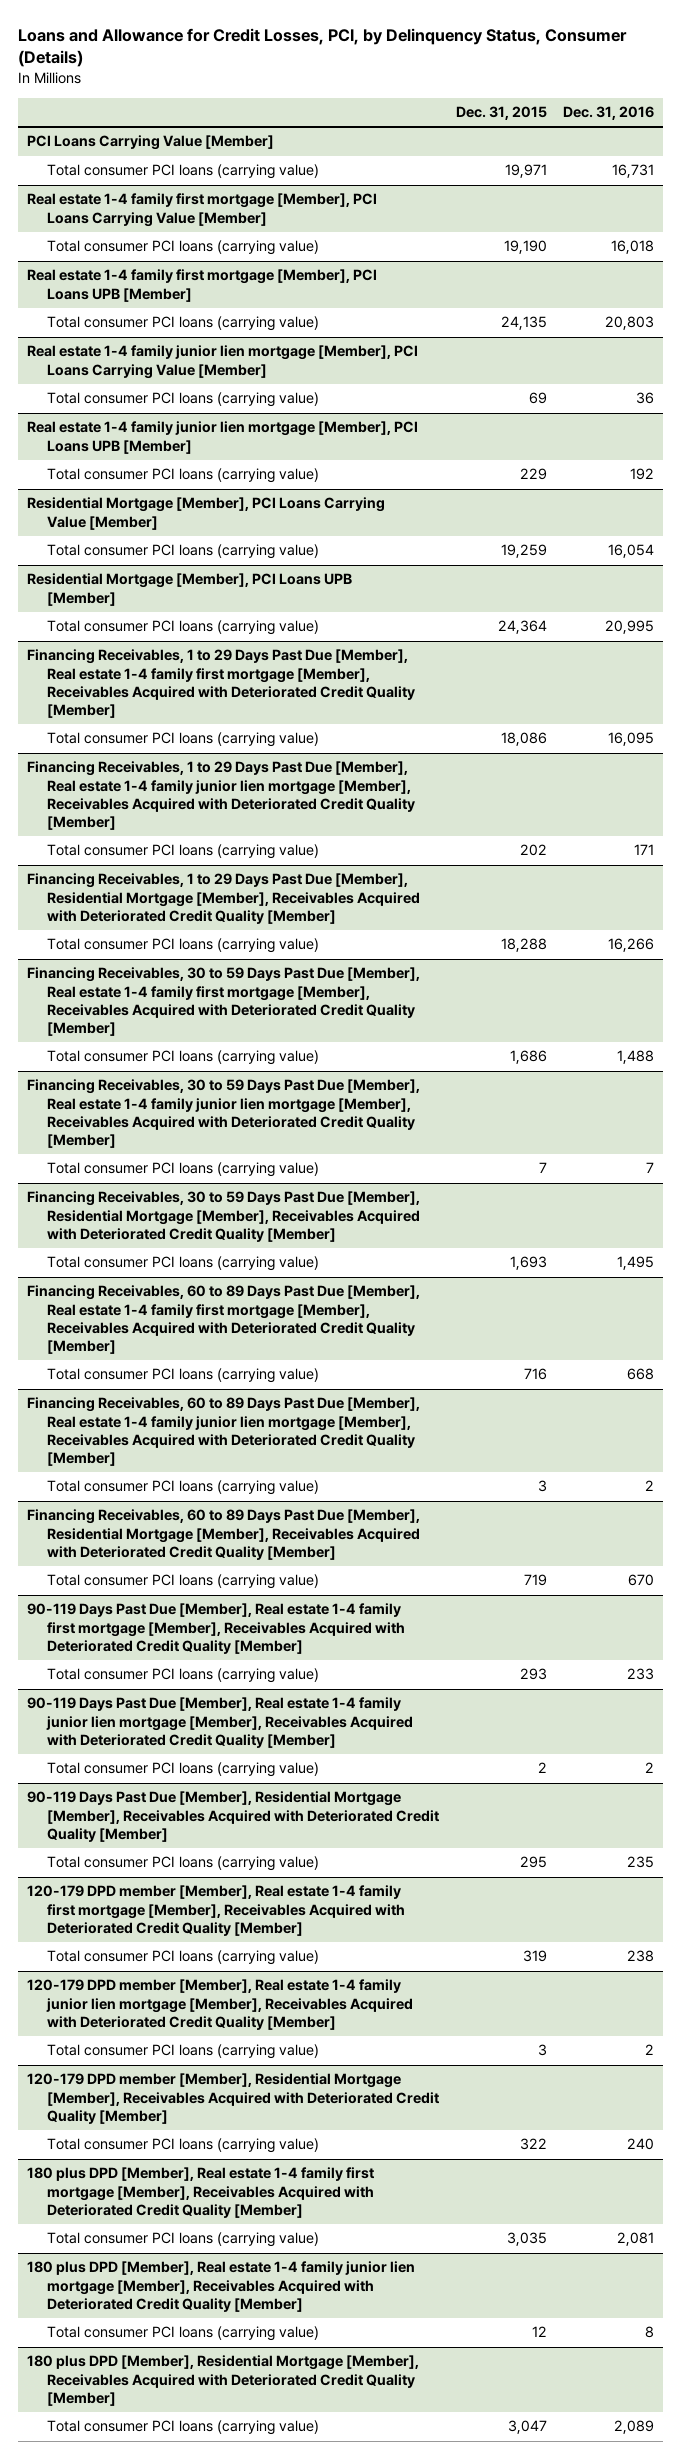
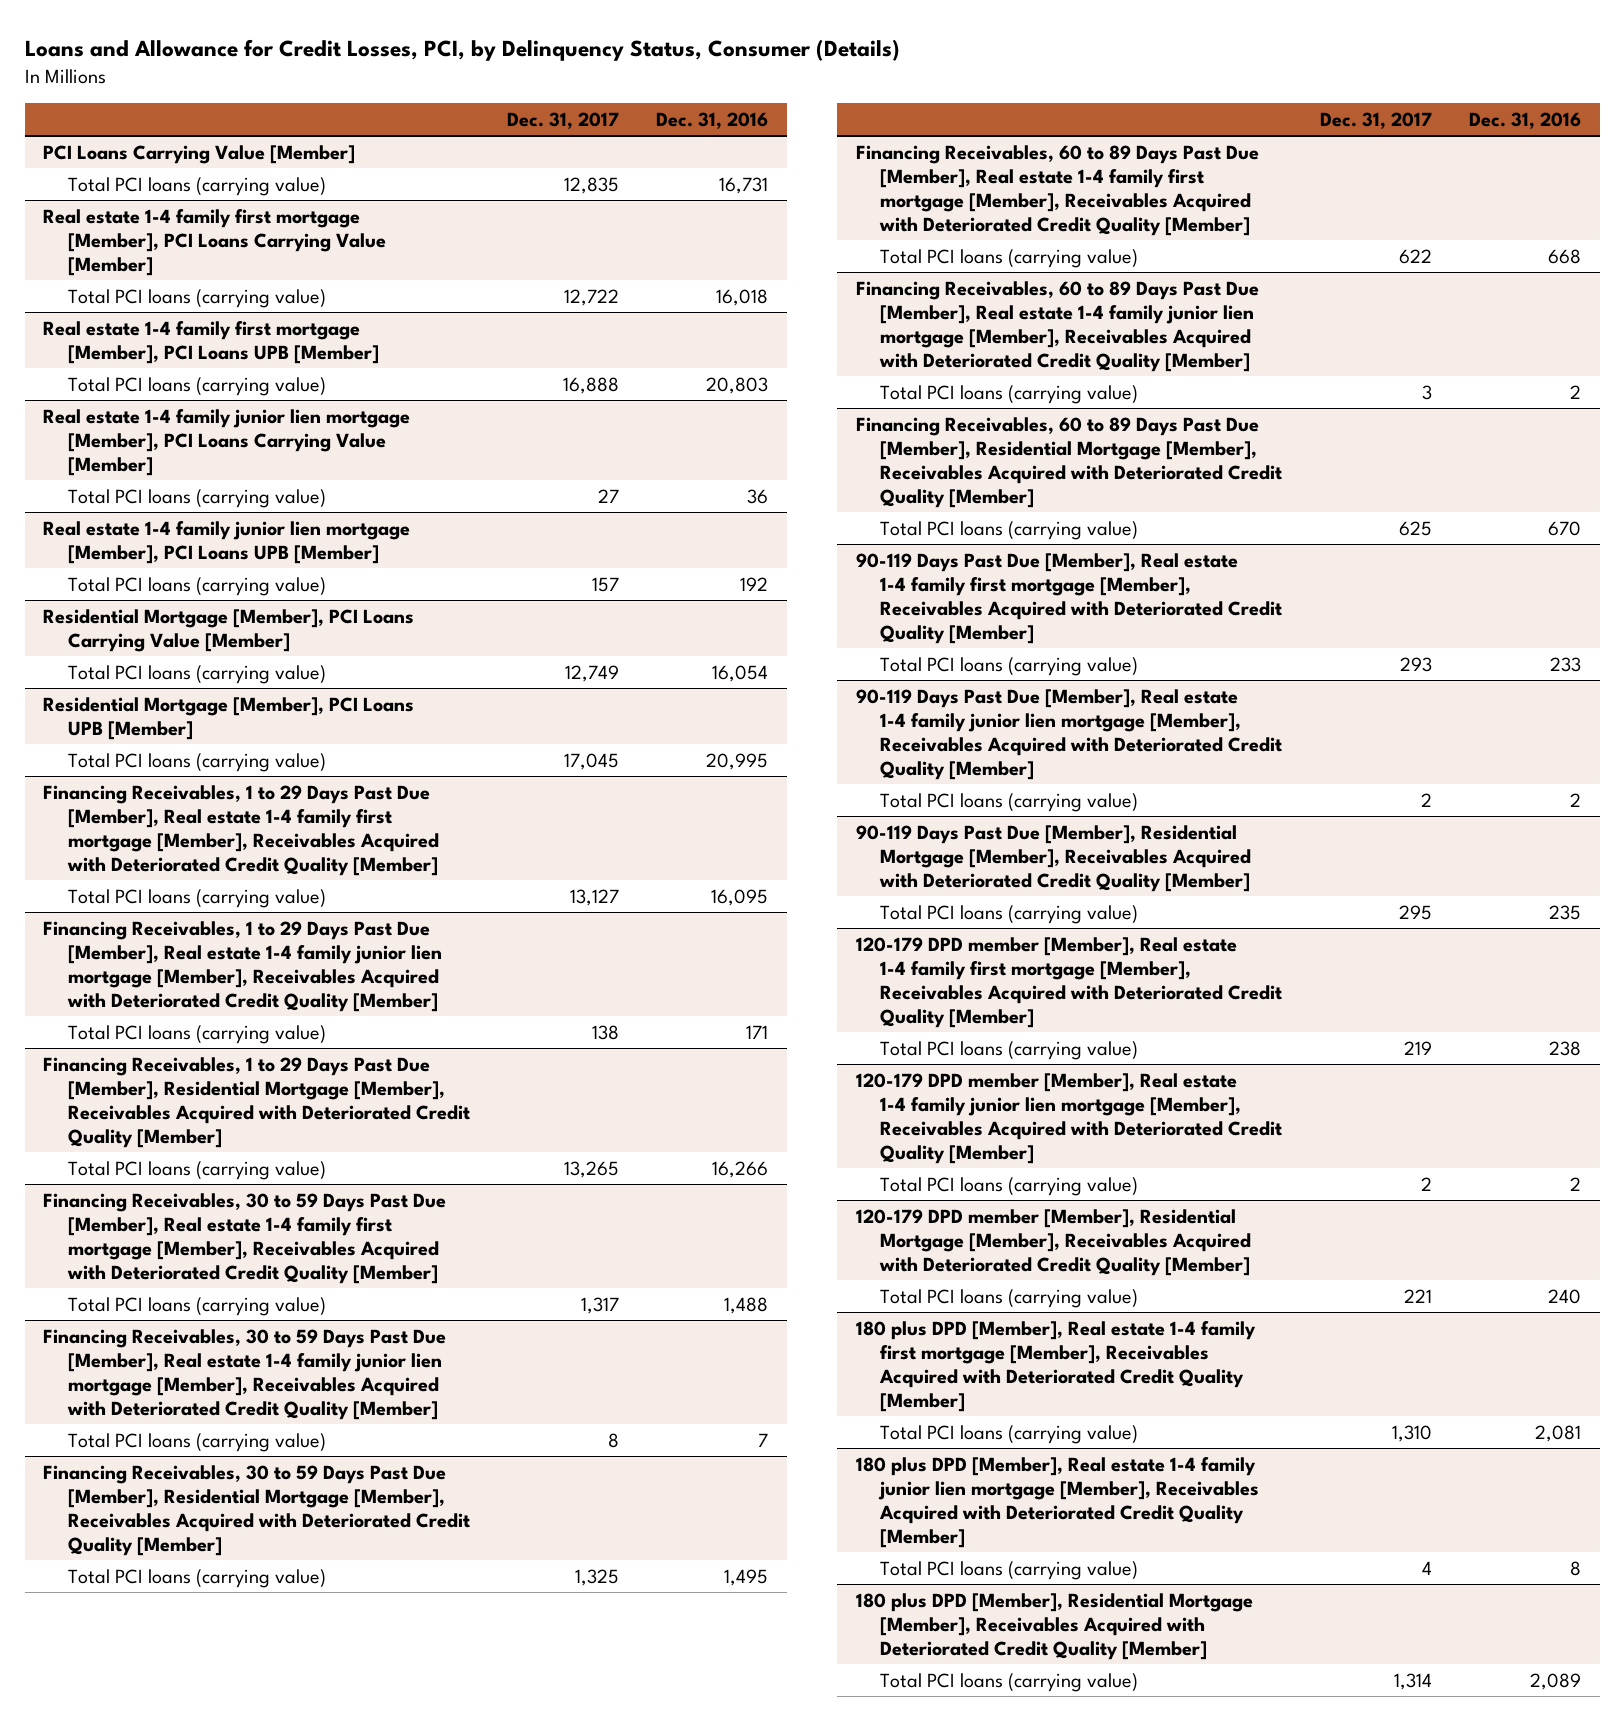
- | Dec. 31, 2015 | Dec. 31, 2016
+ | Dec. 31, 2017 | Dec. 31, 2016
@ PCI Loans Carrying Value [Member]
- Total consumer PCI loans (carrying value) | 19,971 | 16,731
+ Total PCI loans (carrying value) | 12,835 | 16,731
@ Real estate 1-4 family first mortgage [Member], PCI Loans Carrying Value [Member]
- Total consumer PCI loans (carrying value) | 19,190 | 16,018
+ Total PCI loans (carrying value) | 12,722 | 16,018
@ Real estate 1-4 family first mortgage [Member], PCI Loans UPB [Member]
- Total consumer PCI loans (carrying value) | 24,135 | 20,803
+ Total PCI loans (carrying value) | 16,888 | 20,803
@ Real estate 1-4 family junior lien mortgage [Member], PCI Loans Carrying Value [Member]
- Total consumer PCI loans (carrying value) | 69 | 36
+ Total PCI loans (carrying value) | 27 | 36
@ Real estate 1-4 family junior lien mortgage [Member], PCI Loans UPB [Member]
- Total consumer PCI loans (carrying value) | 229 | 192
+ Total PCI loans (carrying value) | 157 | 192
@ Residential Mortgage [Member], PCI Loans Carrying Value [Member]
- Total consumer PCI loans (carrying value) | 19,259 | 16,054
+ Total PCI loans (carrying value) | 12,749 | 16,054
@ Residential Mortgage [Member], PCI Loans UPB [Member]
- Total consumer PCI loans (carrying value) | 24,364 | 20,995
+ Total PCI loans (carrying value) | 17,045 | 20,995
@ Financing Receivables, 1 to 29 Days Past Due [Member], Real estate 1-4 family first mortgage [Member], Receivables Acquired with Deteriorated Credit Quality [Member]
- Total consumer PCI loans (carrying value) | 18,086 | 16,095
+ Total PCI loans (carrying value) | 13,127 | 16,095
@ Financing Receivables, 1 to 29 Days Past Due [Member], Real estate 1-4 family junior lien mortgage [Member], Receivables Acquired with Deteriorated Credit Quality [Member]
- Total consumer PCI loans (carrying value) | 202 | 171
+ Total PCI loans (carrying value) | 138 | 171
@ Financing Receivables, 1 to 29 Days Past Due [Member], Residential Mortgage [Member], Receivables Acquired with Deteriorated Credit Quality [Member]
- Total consumer PCI loans (carrying value) | 18,288 | 16,266
+ Total PCI loans (carrying value) | 13,265 | 16,266
@ Financing Receivables, 30 to 59 Days Past Due [Member], Real estate 1-4 family first mortgage [Member], Receivables Acquired with Deteriorated Credit Quality [Member]
- Total consumer PCI loans (carrying value) | 1,686 | 1,488
+ Total PCI loans (carrying value) | 1,317 | 1,488
@ Financing Receivables, 30 to 59 Days Past Due [Member], Real estate 1-4 family junior lien mortgage [Member], Receivables Acquired with Deteriorated Credit Quality [Member]
- Total consumer PCI loans (carrying value) | 7 | 7
+ Total PCI loans (carrying value) | 8 | 7
@ Financing Receivables, 30 to 59 Days Past Due [Member], Residential Mortgage [Member], Receivables Acquired with Deteriorated Credit Quality [Member]
- Total consumer PCI loans (carrying value) | 1,693 | 1,495
+ Total PCI loans (carrying value) | 1,325 | 1,495
@ Financing Receivables, 60 to 89 Days Past Due [Member], Real estate 1-4 family first mortgage [Member], Receivables Acquired with Deteriorated Credit Quality [Member]
- Total consumer PCI loans (carrying value) | 716 | 668
+ Total PCI loans (carrying value) | 622 | 668
@ Financing Receivables, 60 to 89 Days Past Due [Member], Real estate 1-4 family junior lien mortgage [Member], Receivables Acquired with Deteriorated Credit Quality [Member]
- Total consumer PCI loans (carrying value) | 3 | 2
+ Total PCI loans (carrying value) | 3 | 2
@ Financing Receivables, 60 to 89 Days Past Due [Member], Residential Mortgage [Member], Receivables Acquired with Deteriorated Credit Quality [Member]
- Total consumer PCI loans (carrying value) | 719 | 670
+ Total PCI loans (carrying value) | 625 | 670
@ 90-119 Days Past Due [Member], Real estate 1-4 family first mortgage [Member], Receivables Acquired with Deteriorated Credit Quality [Member]
- Total consumer PCI loans (carrying value) | 293 | 233
+ Total PCI loans (carrying value) | 293 | 233
@ 90-119 Days Past Due [Member], Real estate 1-4 family junior lien mortgage [Member], Receivables Acquired with Deteriorated Credit Quality [Member]
- Total consumer PCI loans (carrying value) | 2 | 2
+ Total PCI loans (carrying value) | 2 | 2
@ 90-119 Days Past Due [Member], Residential Mortgage [Member], Receivables Acquired with Deteriorated Credit Quality [Member]
- Total consumer PCI loans (carrying value) | 295 | 235
+ Total PCI loans (carrying value) | 295 | 235
@ 120-179 DPD member [Member], Real estate 1-4 family first mortgage [Member], Receivables Acquired with Deteriorated Credit Quality [Member]
- Total consumer PCI loans (carrying value) | 319 | 238
+ Total PCI loans (carrying value) | 219 | 238
@ 120-179 DPD member [Member], Real estate 1-4 family junior lien mortgage [Member], Receivables Acquired with Deteriorated Credit Quality [Member]
- Total consumer PCI loans (carrying value) | 3 | 2
+ Total PCI loans (carrying value) | 2 | 2
@ 120-179 DPD member [Member], Residential Mortgage [Member], Receivables Acquired with Deteriorated Credit Quality [Member]
- Total consumer PCI loans (carrying value) | 322 | 240
+ Total PCI loans (carrying value) | 221 | 240
@ 180 plus DPD [Member], Real estate 1-4 family first mortgage [Member], Receivables Acquired with Deteriorated Credit Quality [Member]
- Total consumer PCI loans (carrying value) | 3,035 | 2,081
+ Total PCI loans (carrying value) | 1,310 | 2,081
@ 180 plus DPD [Member], Real estate 1-4 family junior lien mortgage [Member], Receivables Acquired with Deteriorated Credit Quality [Member]
- Total consumer PCI loans (carrying value) | 12 | 8
+ Total PCI loans (carrying value) | 4 | 8
@ 180 plus DPD [Member], Residential Mortgage [Member], Receivables Acquired with Deteriorated Credit Quality [Member]
- Total consumer PCI loans (carrying value) | 3,047 | 2,089
+ Total PCI loans (carrying value) | 1,314 | 2,089

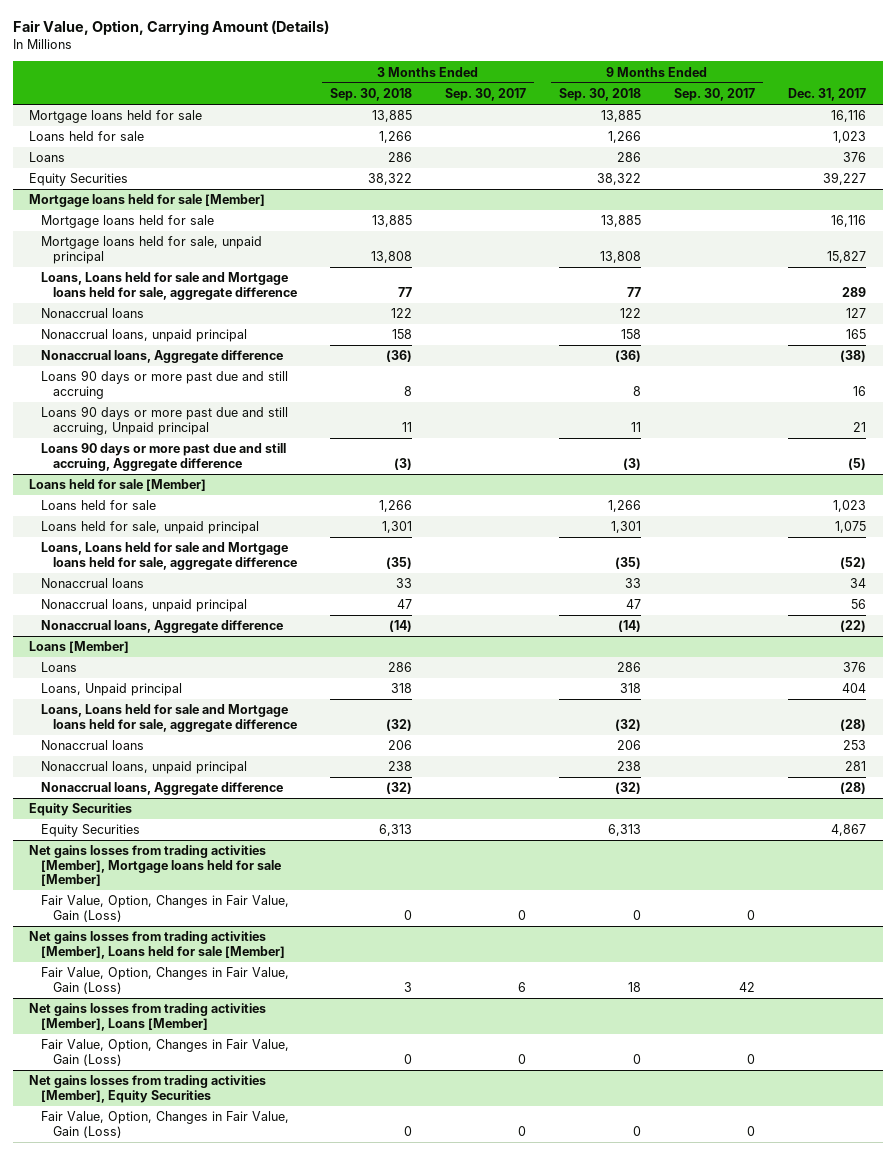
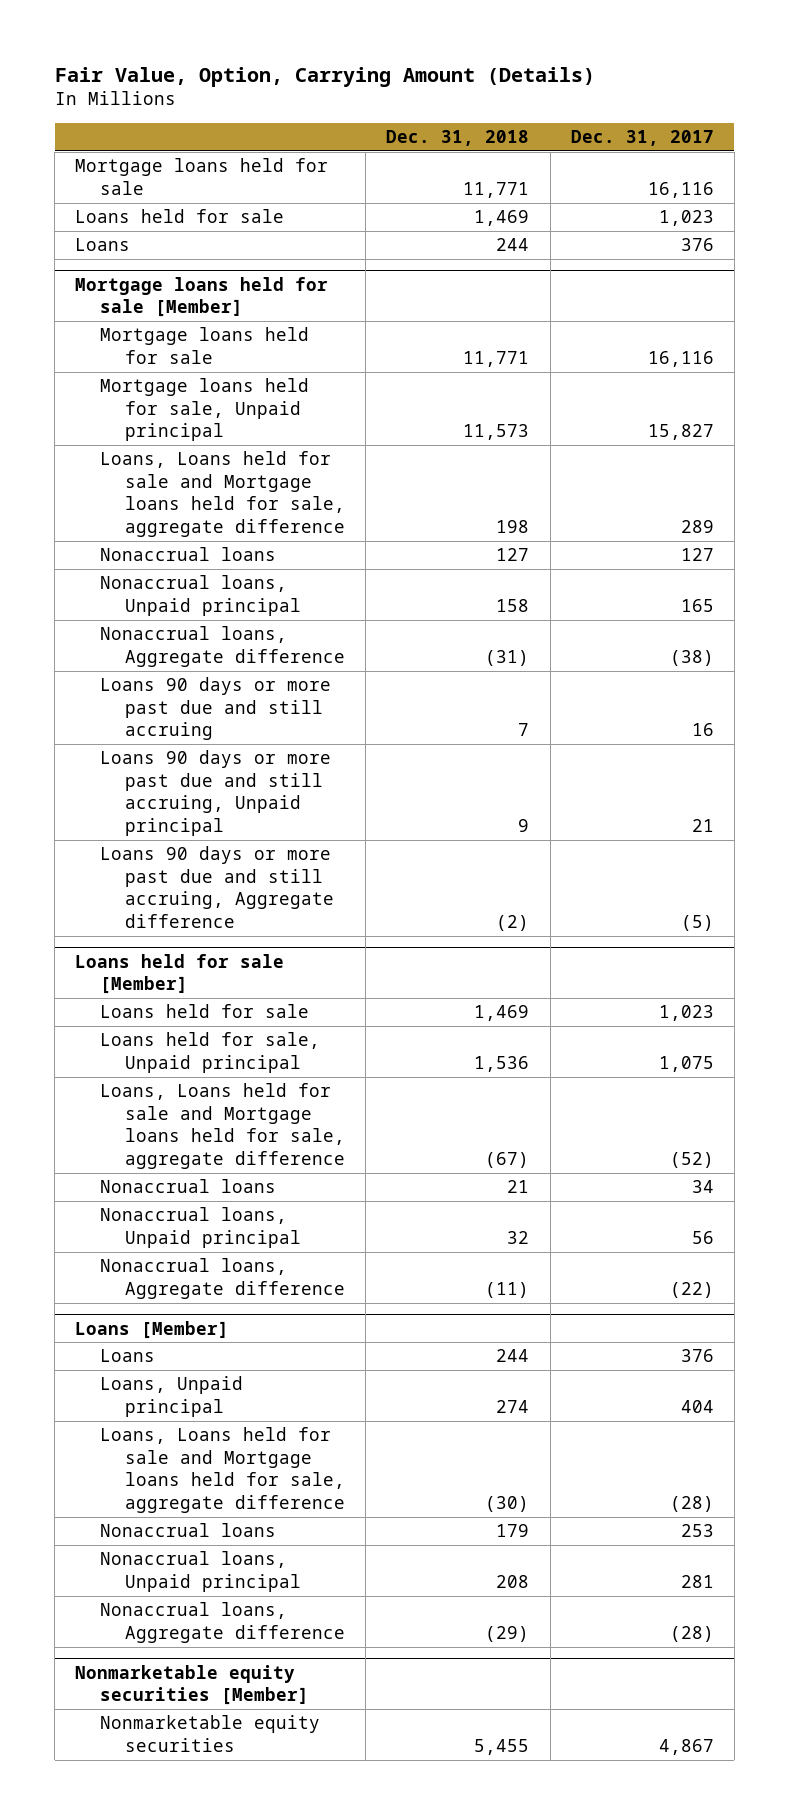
- | 3 Months Ended Sep. 30, 2018 | 3 Months Ended Sep. 30, 2017 | 9 Months Ended Sep. 30, 2018 | 9 Months Ended Sep. 30, 2017 | Dec. 31, 2017
+ | Dec. 31, 2018 | Dec. 31, 2017
- Equity Securities | 38,322 | | 38,322 | | 39,227
@ Mortgage loans held for sale [Member]
- Mortgage loans held for sale, unpaid principal | 13,808 | | 13,808 | | 15,827
+ Mortgage loans held for sale, Unpaid principal | 11,573 | 15,827
- Nonaccrual loans, unpaid principal | 158 | | 158 | | 165
+ Nonaccrual loans, Unpaid principal | 158 | 165
@ Loans held for sale [Member]
- Loans held for sale, unpaid principal | 1,301 | | 1,301 | | 1,075
+ Loans held for sale, Unpaid principal | 1,536 | 1,075
- Nonaccrual loans, unpaid principal | 47 | | 47 | | 56
+ Nonaccrual loans, Unpaid principal | 32 | 56
@ Loans [Member]
- Nonaccrual loans, unpaid principal | 238 | | 238 | | 281
+ Nonaccrual loans, Unpaid principal | 208 | 281
- Equity Securities
- Equity Securities | 6,313 | | 6,313 | | 4,867
- Net gains losses from trading activities [Member], Mortgage loans held for sale [Member]
- Fair Value, Option, Changes in Fair Value, Gain (Loss) | 0 | 0 | 0 | 0 |
- Net gains losses from trading activities [Member], Loans held for sale [Member]
- Fair Value, Option, Changes in Fair Value, Gain (Loss) | 3 | 6 | 18 | 42 |
- Net gains losses from trading activities [Member], Loans [Member]
- Fair Value, Option, Changes in Fair Value, Gain (Loss) | 0 | 0 | 0 | 0 |
- Net gains losses from trading activities [Member], Equity Securities
- Fair Value, Option, Changes in Fair Value, Gain (Loss) | 0 | 0 | 0 | 0 |
+ Nonmarketable equity securities [Member]
+ Nonmarketable equity securities | 5,455 | 4,867

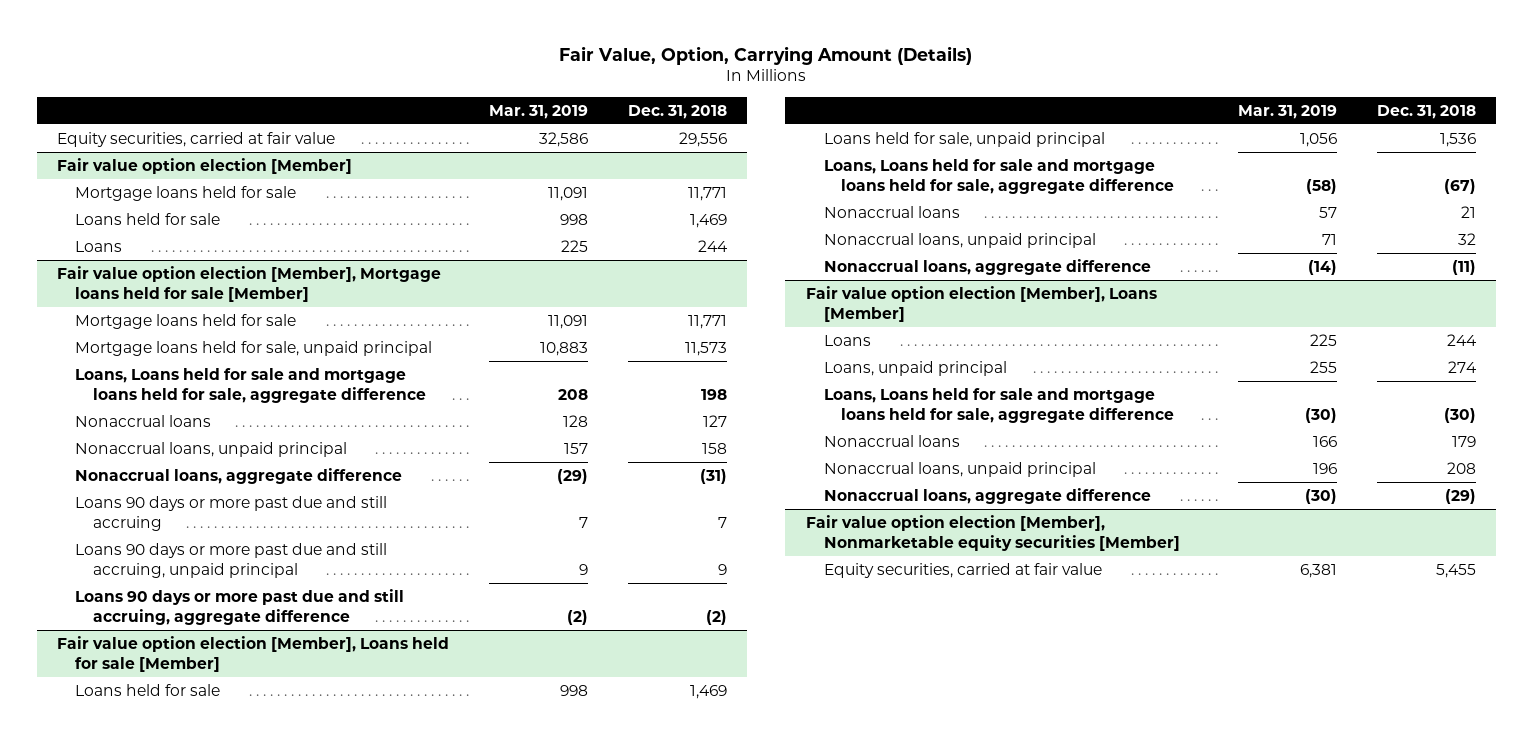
- | Dec. 31, 2018 | Dec. 31, 2017
+ | Mar. 31, 2019 | Dec. 31, 2018
+ Equity securities, carried at fair value | 32,586 | 29,556
+ Fair value option election [Member]
- Mortgage loans held for sale [Member]
+ Fair value option election [Member], Mortgage loans held for sale [Member]
- Mortgage loans held for sale, Unpaid principal | 11,573 | 15,827
- Loans, Loans held for sale and Mortgage loans held for sale, aggregate difference | 198 | 289
+ Mortgage loans held for sale, unpaid principal | 10,883 | 11,573
+ Loans, Loans held for sale and mortgage loans held for sale, aggregate difference | 208 | 198
- Nonaccrual loans, Unpaid principal | 158 | 165
- Nonaccrual loans, Aggregate difference | (31) | (38)
+ Nonaccrual loans, unpaid principal | 157 | 158
+ Nonaccrual loans, aggregate difference | (29) | (31)
- Loans 90 days or more past due and still accruing, Unpaid principal | 9 | 21
- Loans 90 days or more past due and still accruing, Aggregate difference | (2) | (5)
- Loans held for sale [Member]
+ Loans 90 days or more past due and still accruing, unpaid principal | 9 | 9
+ Loans 90 days or more past due and still accruing, aggregate difference | (2) | (2)
+ Fair value option election [Member], Loans held for sale [Member]
- Loans held for sale, Unpaid principal | 1,536 | 1,075
- Loans, Loans held for sale and Mortgage loans held for sale, aggregate difference | (67) | (52)
+ Loans held for sale, unpaid principal | 1,056 | 1,536
+ Loans, Loans held for sale and mortgage loans held for sale, aggregate difference | (58) | (67)
- Nonaccrual loans, Unpaid principal | 32 | 56
- Nonaccrual loans, Aggregate difference | (11) | (22)
- Loans [Member]
+ Nonaccrual loans, unpaid principal | 71 | 32
+ Nonaccrual loans, aggregate difference | (14) | (11)
+ Fair value option election [Member], Loans [Member]
- Loans, Unpaid principal | 274 | 404
- Loans, Loans held for sale and Mortgage loans held for sale, aggregate difference | (30) | (28)
+ Loans, unpaid principal | 255 | 274
+ Loans, Loans held for sale and mortgage loans held for sale, aggregate difference | (30) | (30)
- Nonaccrual loans, Unpaid principal | 208 | 281
- Nonaccrual loans, Aggregate difference | (29) | (28)
- Nonmarketable equity securities [Member]
- Nonmarketable equity securities | 5,455 | 4,867
+ Nonaccrual loans, unpaid principal | 196 | 208
+ Nonaccrual loans, aggregate difference | (30) | (29)
+ Fair value option election [Member], Nonmarketable equity securities [Member]
+ Equity securities, carried at fair value | 6,381 | 5,455

